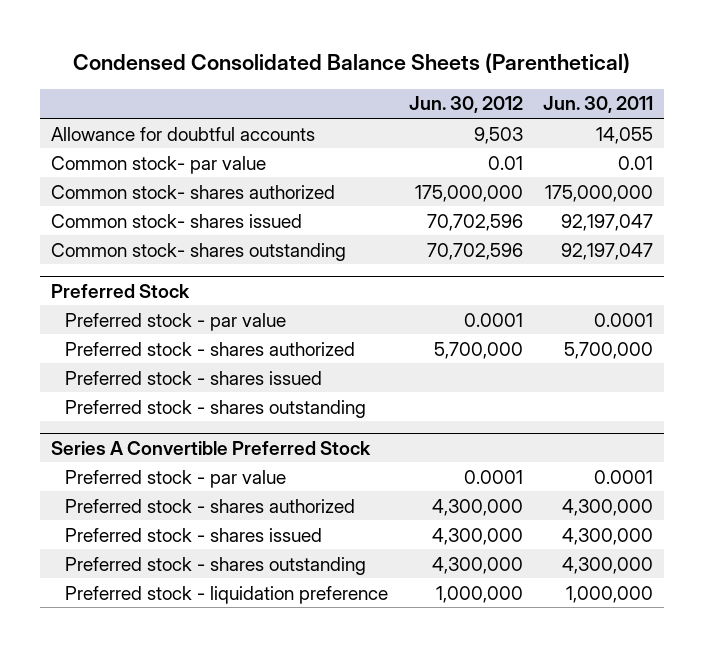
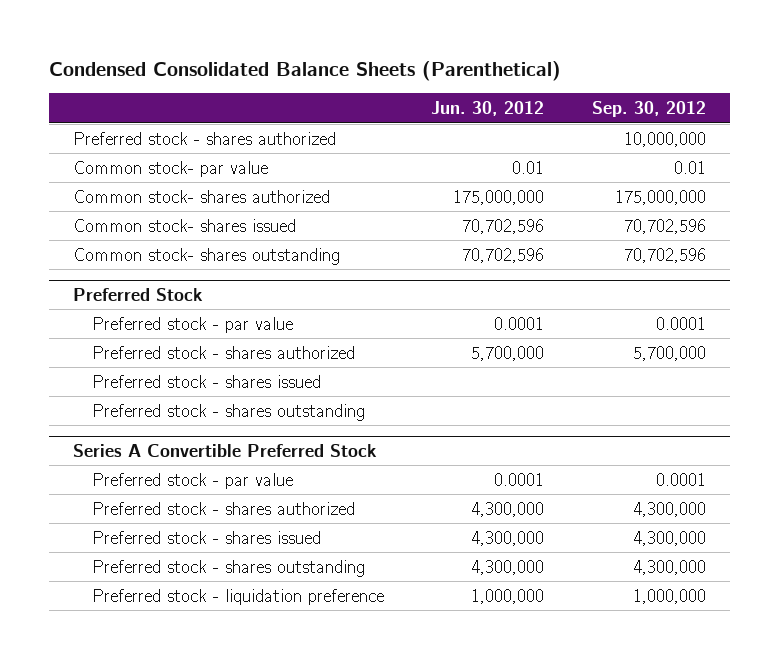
- | Jun. 30, 2012 | Jun. 30, 2011
+ | Jun. 30, 2012 | Sep. 30, 2012
- Allowance for doubtful accounts | 9,503 | 14,055
+ Preferred stock - shares authorized | | 10,000,000

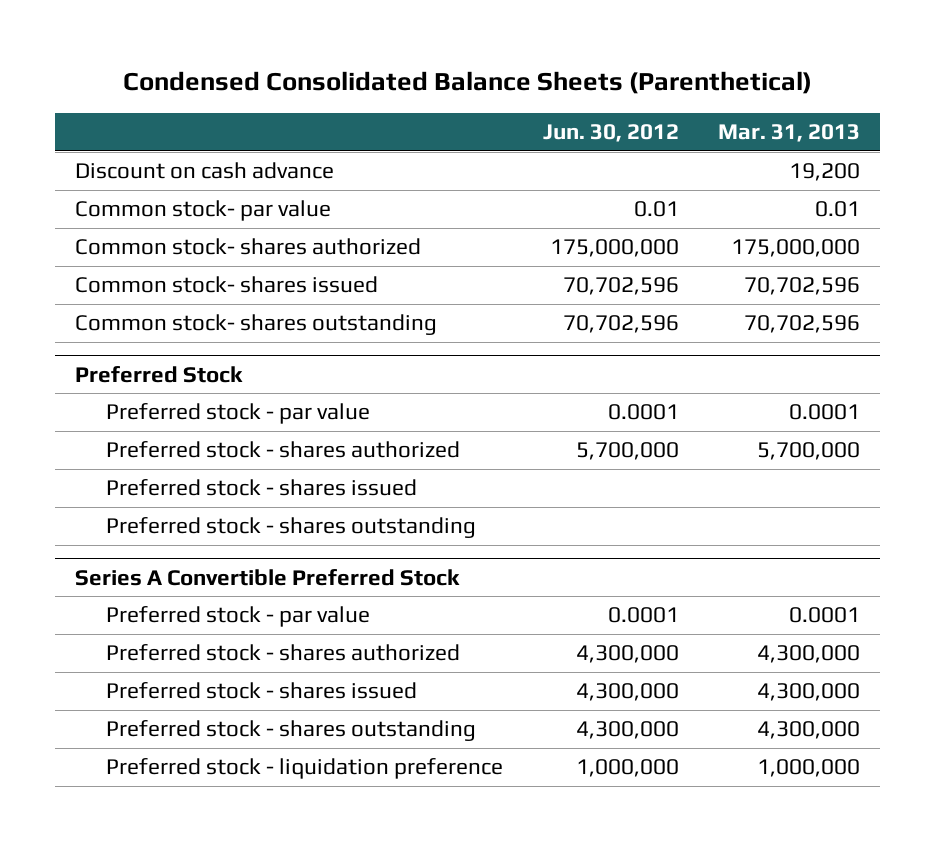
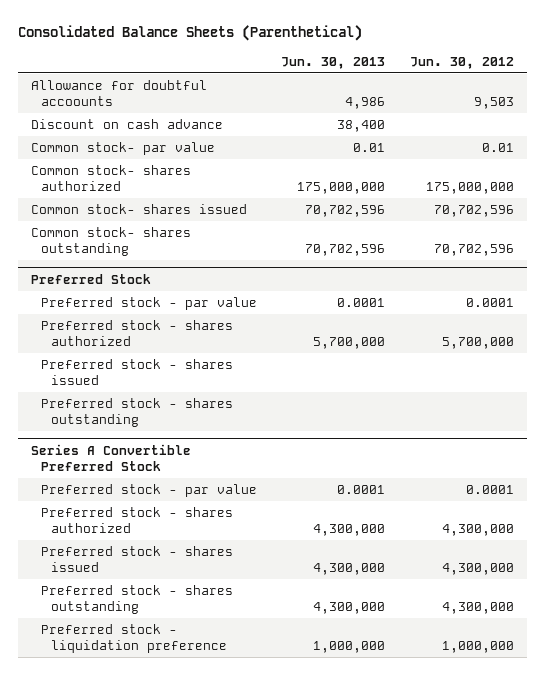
- Condensed Consolidated Balance Sheets (Parenthetical)
+ Consolidated Balance Sheets (Parenthetical)
- | Jun. 30, 2012 | Mar. 31, 2013
+ | Jun. 30, 2013 | Jun. 30, 2012
+ Allowance for doubtful accoounts | 4,986 | 9,503

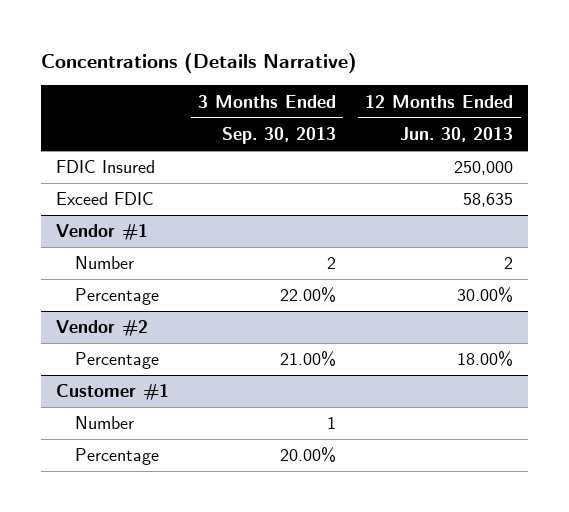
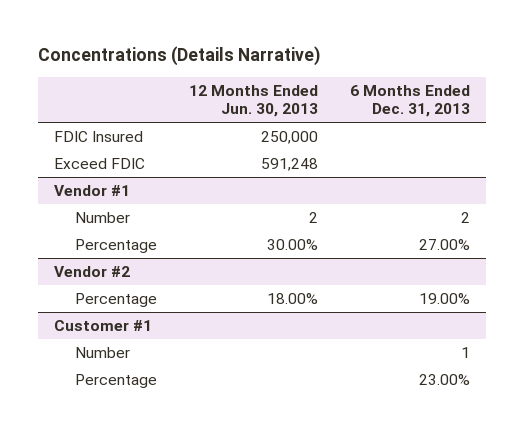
- | 3 Months Ended Sep. 30, 2013 | 12 Months Ended Jun. 30, 2013
+ | 12 Months Ended Jun. 30, 2013 | 6 Months Ended Dec. 31, 2013
- Exceed FDIC | | 58,635
+ Exceed FDIC | 591,248 |

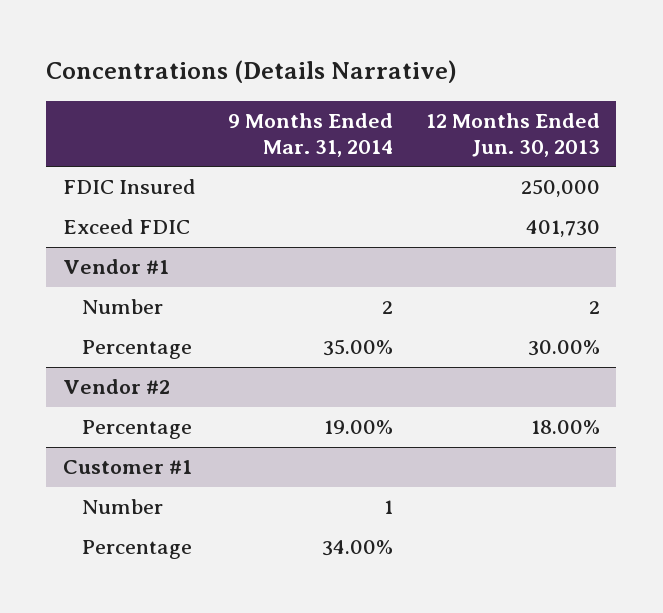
- | 12 Months Ended Jun. 30, 2013 | 6 Months Ended Dec. 31, 2013
+ | 9 Months Ended Mar. 31, 2014 | 12 Months Ended Jun. 30, 2013
- Exceed FDIC | 591,248 |
+ Exceed FDIC | | 401,730

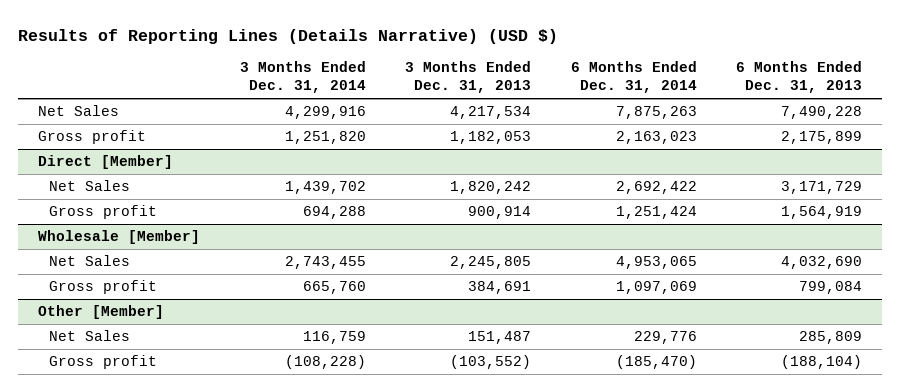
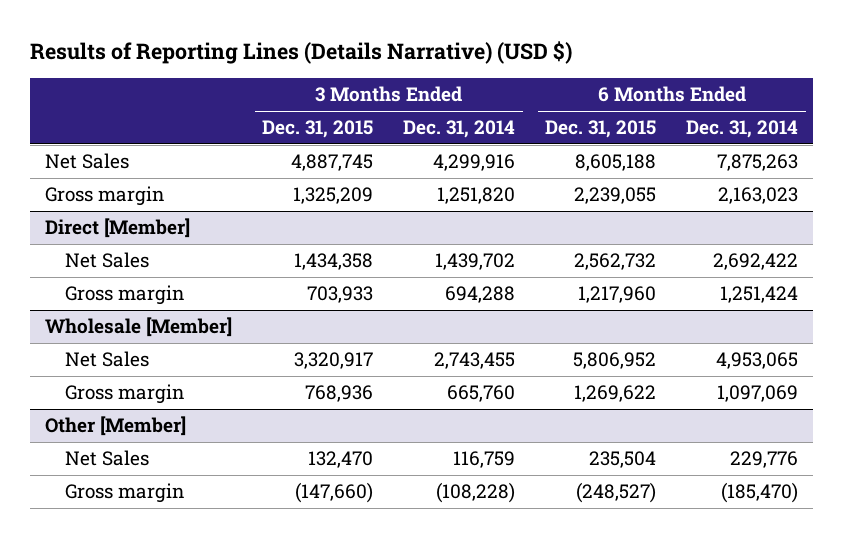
- | 3 Months Ended Dec. 31, 2014 | 3 Months Ended Dec. 31, 2013 | 6 Months Ended Dec. 31, 2014 | 6 Months Ended Dec. 31, 2013
+ | 3 Months Ended Dec. 31, 2015 | 3 Months Ended Dec. 31, 2014 | 6 Months Ended Dec. 31, 2015 | 6 Months Ended Dec. 31, 2014
- Gross profit | 1,251,820 | 1,182,053 | 2,163,023 | 2,175,899
+ Gross margin | 1,325,209 | 1,251,820 | 2,239,055 | 2,163,023
@ Direct [Member]
- Gross profit | 694,288 | 900,914 | 1,251,424 | 1,564,919
+ Gross margin | 703,933 | 694,288 | 1,217,960 | 1,251,424
@ Wholesale [Member]
- Gross profit | 665,760 | 384,691 | 1,097,069 | 799,084
+ Gross margin | 768,936 | 665,760 | 1,269,622 | 1,097,069
@ Other [Member]
- Gross profit | (108,228) | (103,552) | (185,470) | (188,104)
+ Gross margin | (147,660) | (108,228) | (248,527) | (185,470)

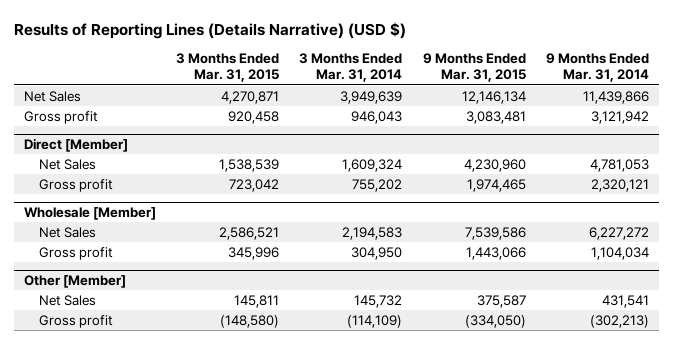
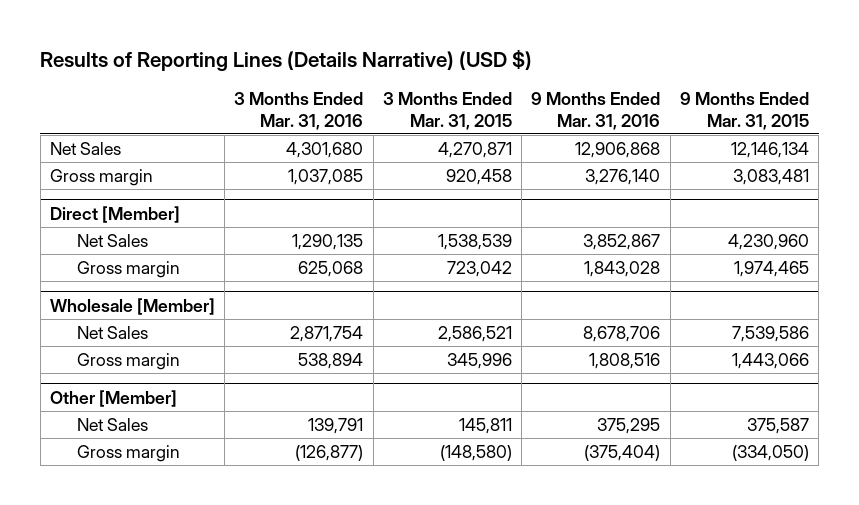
- | 3 Months Ended Mar. 31, 2015 | 3 Months Ended Mar. 31, 2014 | 9 Months Ended Mar. 31, 2015 | 9 Months Ended Mar. 31, 2014
+ | 3 Months Ended Mar. 31, 2016 | 3 Months Ended Mar. 31, 2015 | 9 Months Ended Mar. 31, 2016 | 9 Months Ended Mar. 31, 2015
- Gross profit | 920,458 | 946,043 | 3,083,481 | 3,121,942
+ Gross margin | 1,037,085 | 920,458 | 3,276,140 | 3,083,481
@ Direct [Member]
- Gross profit | 723,042 | 755,202 | 1,974,465 | 2,320,121
+ Gross margin | 625,068 | 723,042 | 1,843,028 | 1,974,465
@ Wholesale [Member]
- Gross profit | 345,996 | 304,950 | 1,443,066 | 1,104,034
+ Gross margin | 538,894 | 345,996 | 1,808,516 | 1,443,066
@ Other [Member]
- Gross profit | (148,580) | (114,109) | (334,050) | (302,213)
+ Gross margin | (126,877) | (148,580) | (375,404) | (334,050)

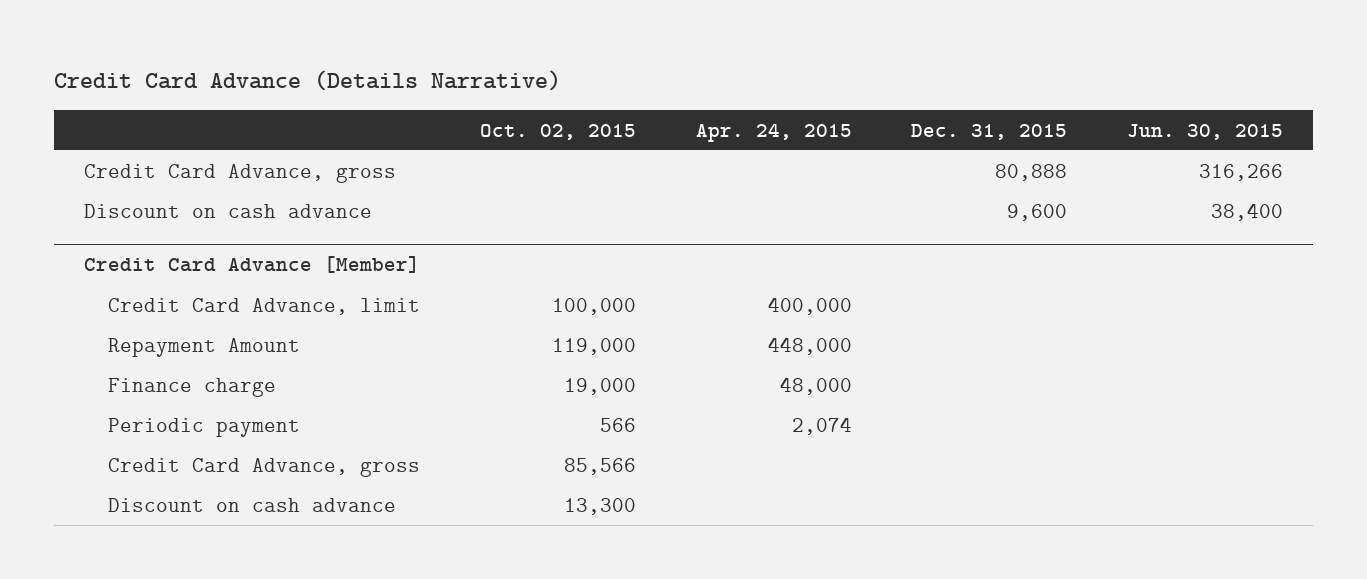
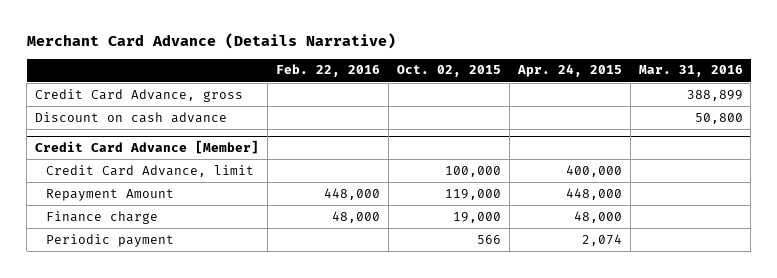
- Credit Card Advance (Details Narrative)
+ Merchant Card Advance (Details Narrative)
- | Oct. 02, 2015 | Apr. 24, 2015 | Dec. 31, 2015 | Jun. 30, 2015
+ | Feb. 22, 2016 | Oct. 02, 2015 | Apr. 24, 2015 | Mar. 31, 2016
@ Credit Card Advance [Member]
- Credit Card Advance, gross | 85,566 | | |
- Discount on cash advance | 13,300 | | |

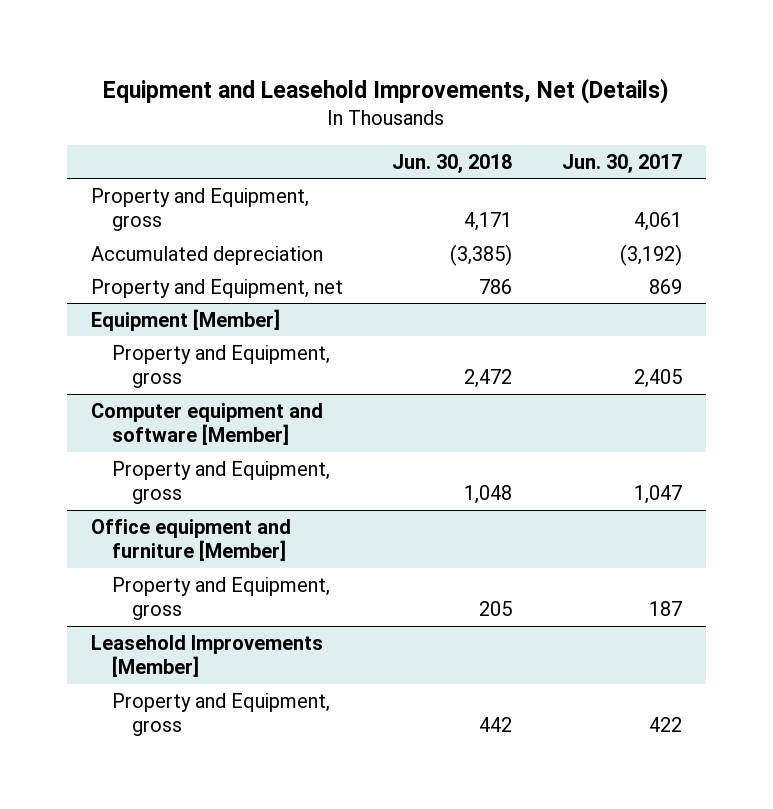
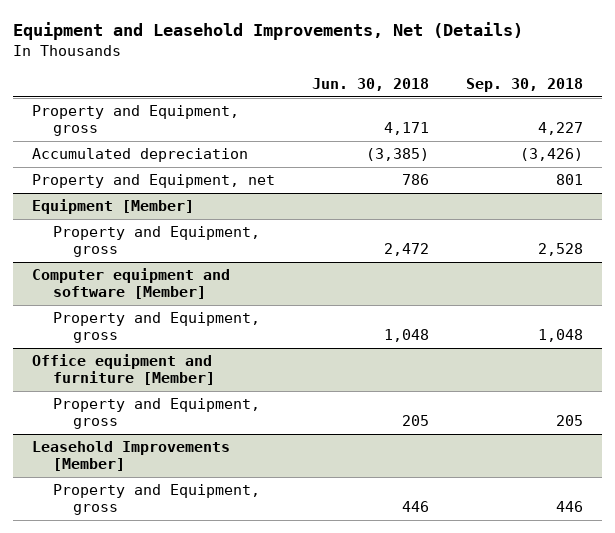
- | Jun. 30, 2018 | Jun. 30, 2017
+ | Jun. 30, 2018 | Sep. 30, 2018
@ Leasehold Improvements [Member]
- Property and Equipment, gross | 442 | 422
+ Property and Equipment, gross | 446 | 446

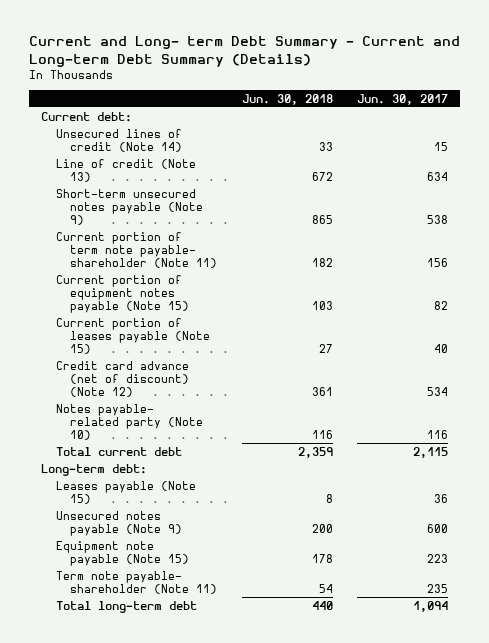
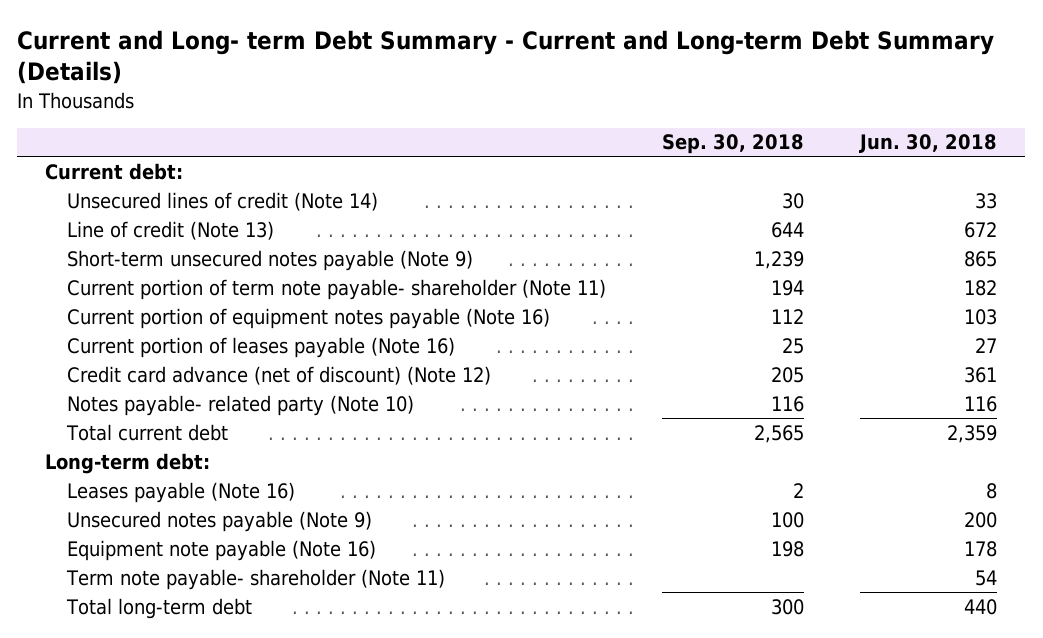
- | Jun. 30, 2018 | Jun. 30, 2017
+ | Sep. 30, 2018 | Jun. 30, 2018
- Current portion of equipment notes payable (Note 15) | 103 | 82
- Current portion of leases payable (Note 15) | 27 | 40
+ Current portion of equipment notes payable (Note 16) | 112 | 103
+ Current portion of leases payable (Note 16) | 25 | 27
- Leases payable (Note 15) | 8 | 36
+ Leases payable (Note 16) | 2 | 8
- Equipment note payable (Note 15) | 178 | 223
+ Equipment note payable (Note 16) | 198 | 178

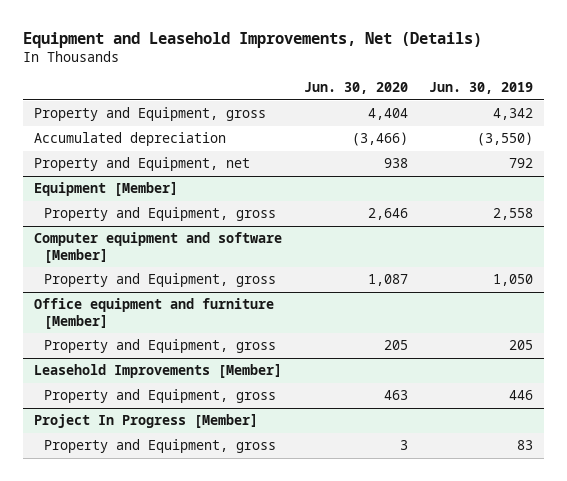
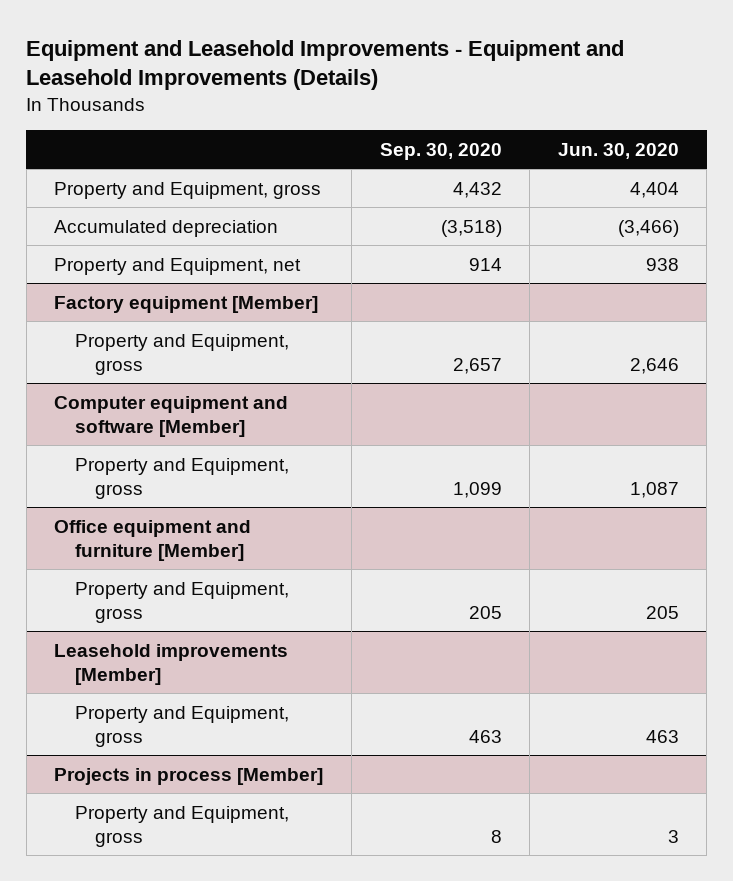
- Equipment and Leasehold Improvements, Net (Details)
+ Equipment and Leasehold Improvements - Equipment and Leasehold Improvements (Details)
- | Jun. 30, 2020 | Jun. 30, 2019
+ | Sep. 30, 2020 | Jun. 30, 2020
- Equipment [Member]
+ Factory equipment [Member]
- Leasehold Improvements [Member]
+ Leasehold improvements [Member]
- Project In Progress [Member]
+ Projects in process [Member]

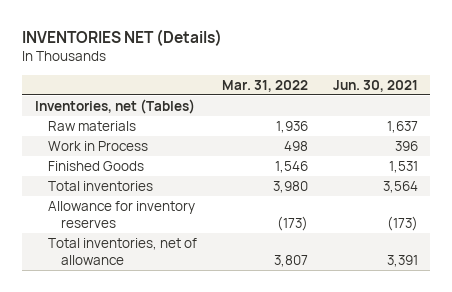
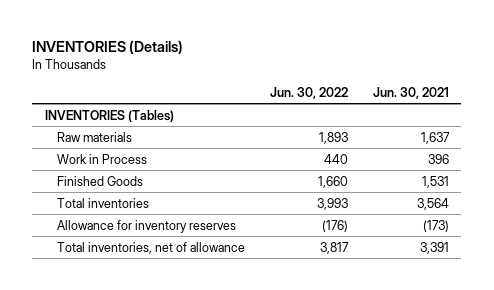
- INVENTORIES NET (Details)
+ INVENTORIES (Details)
- | Mar. 31, 2022 | Jun. 30, 2021
+ | Jun. 30, 2022 | Jun. 30, 2021
- Inventories, net (Tables)
+ INVENTORIES (Tables)

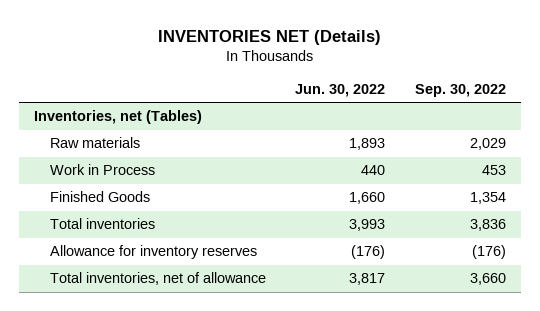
- INVENTORIES (Details)
+ INVENTORIES NET (Details)
- | Jun. 30, 2022 | Jun. 30, 2021
+ | Jun. 30, 2022 | Sep. 30, 2022
- INVENTORIES (Tables)
+ Inventories, net (Tables)

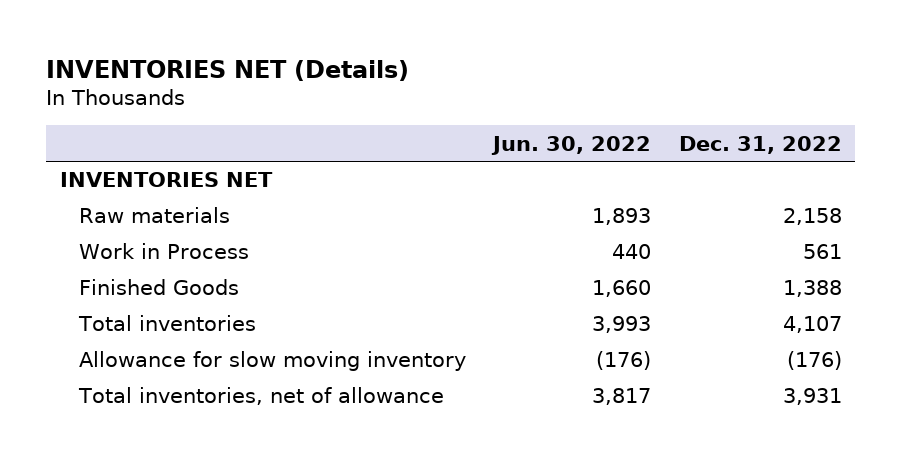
- | Jun. 30, 2022 | Sep. 30, 2022
+ | Jun. 30, 2022 | Dec. 31, 2022
- Inventories, net (Tables)
+ INVENTORIES NET
- Allowance for inventory reserves | (176) | (176)
+ Allowance for slow moving inventory | (176) | (176)

